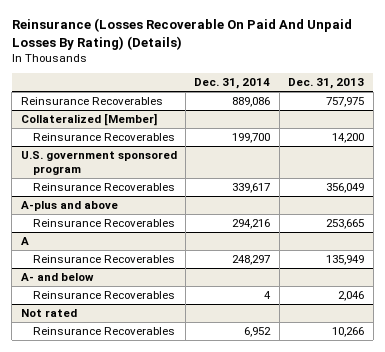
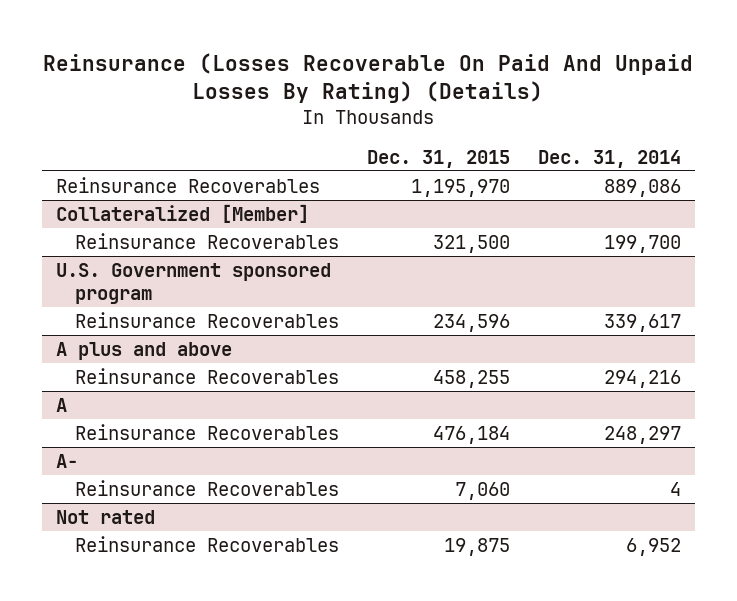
- | Dec. 31, 2014 | Dec. 31, 2013
+ | Dec. 31, 2015 | Dec. 31, 2014
- U.S. government sponsored program
+ U.S. Government sponsored program
- A-plus and above
+ A plus and above
- A- and below
+ A-

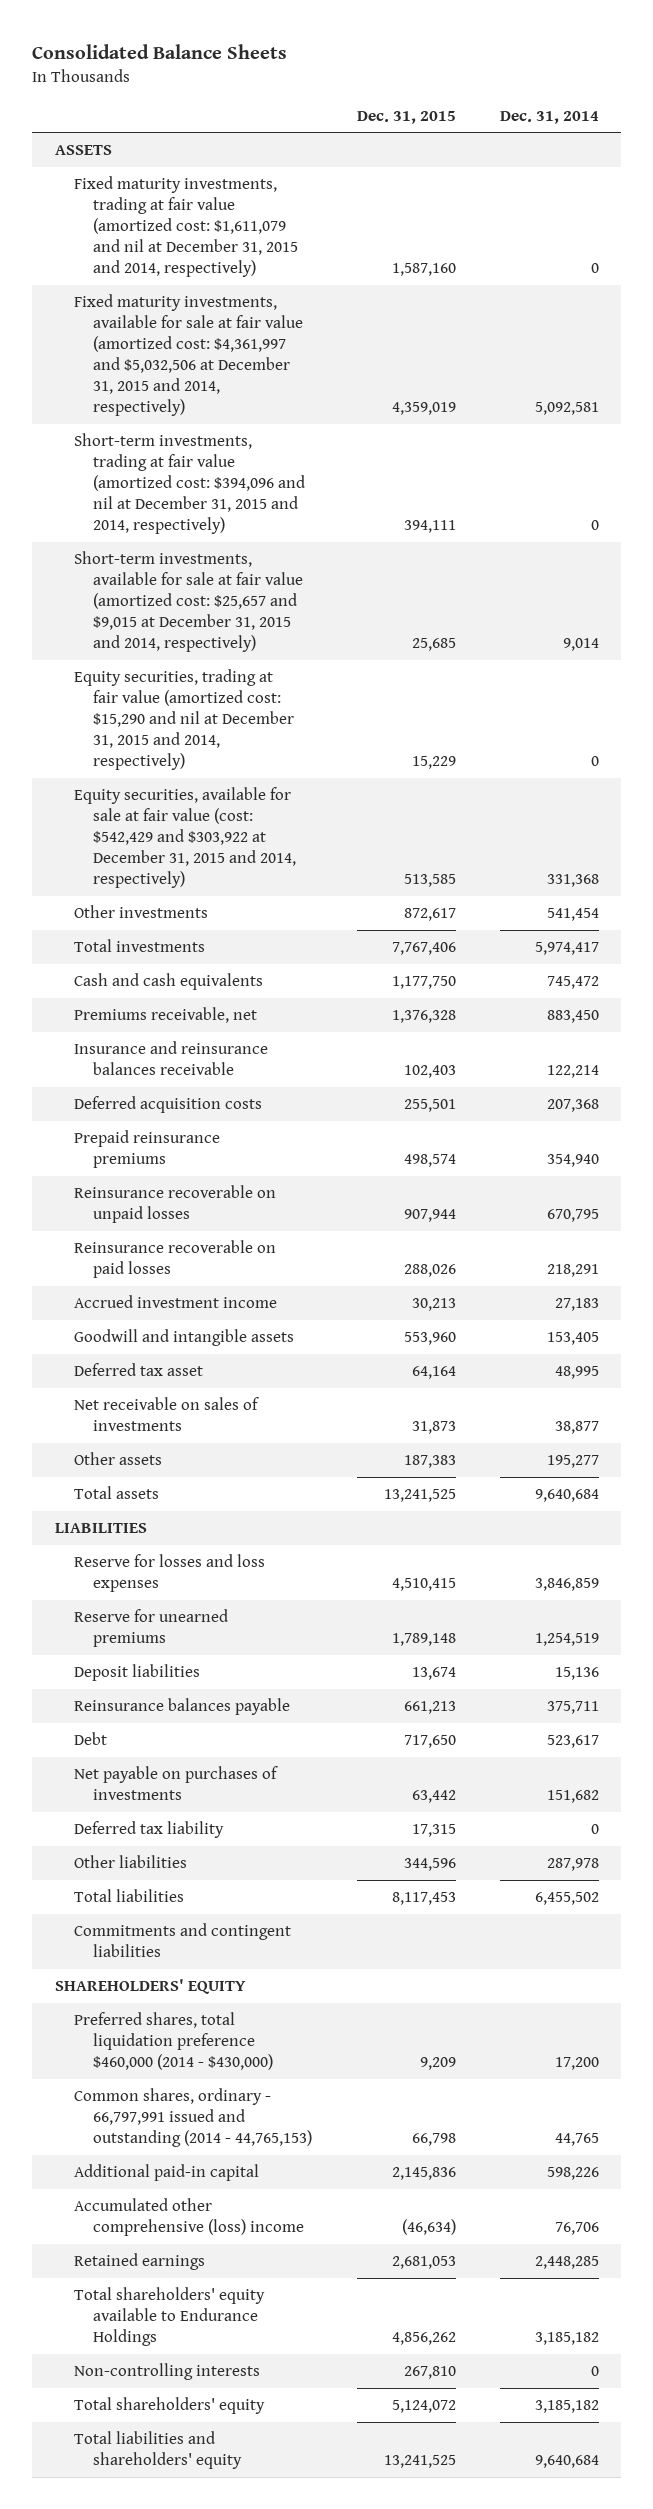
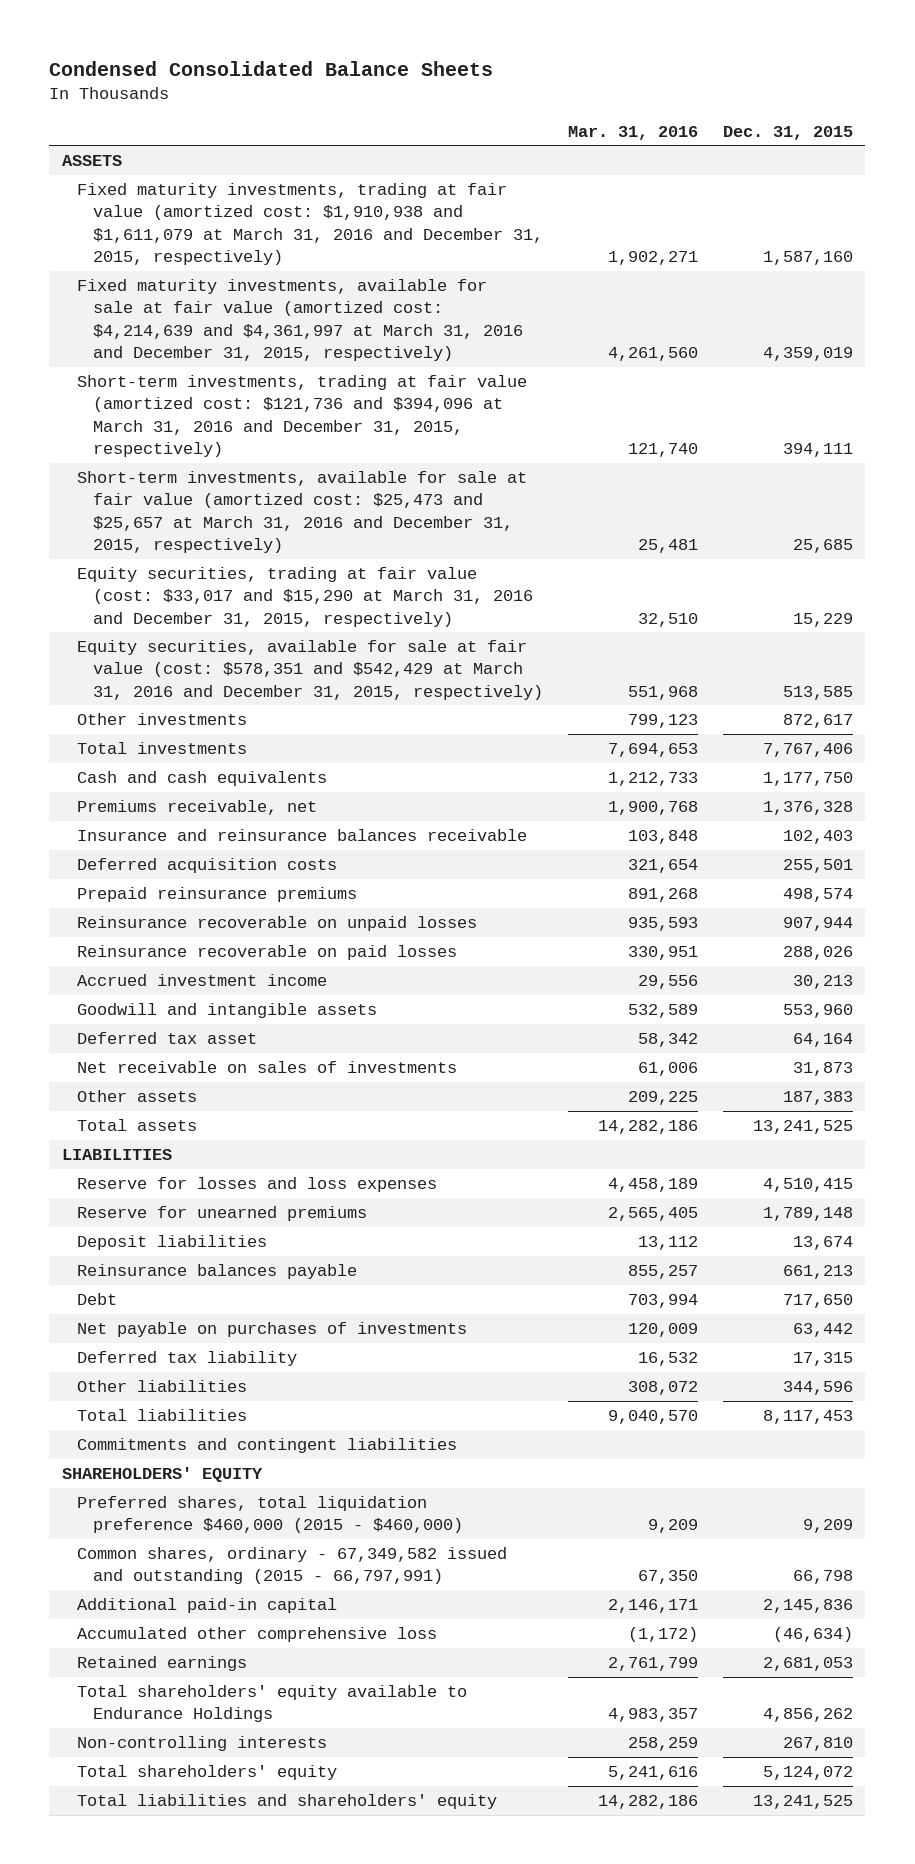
- Consolidated Balance Sheets
+ Condensed Consolidated Balance Sheets
- | Dec. 31, 2015 | Dec. 31, 2014
+ | Mar. 31, 2016 | Dec. 31, 2015
- Fixed maturity investments, trading at fair value (amortized cost: $1,611,079 and nil at December 31, 2015 and 2014, respectively) | 1,587,160 | 0
- Fixed maturity investments, available for sale at fair value (amortized cost: $4,361,997 and $5,032,506 at December 31, 2015 and 2014, respectively) | 4,359,019 | 5,092,581
- Short-term investments, trading at fair value (amortized cost: $394,096 and nil at December 31, 2015 and 2014, respectively) | 394,111 | 0
- Short-term investments, available for sale at fair value (amortized cost: $25,657 and $9,015 at December 31, 2015 and 2014, respectively) | 25,685 | 9,014
- Equity securities, trading at fair value (amortized cost: $15,290 and nil at December 31, 2015 and 2014, respectively) | 15,229 | 0
- Equity securities, available for sale at fair value (cost: $542,429 and $303,922 at December 31, 2015 and 2014, respectively) | 513,585 | 331,368
+ Fixed maturity investments, trading at fair value (amortized cost: $1,910,938 and $1,611,079 at March 31, 2016 and December 31, 2015, respectively) | 1,902,271 | 1,587,160
+ Fixed maturity investments, available for sale at fair value (amortized cost: $4,214,639 and $4,361,997 at March 31, 2016 and December 31, 2015, respectively) | 4,261,560 | 4,359,019
+ Short-term investments, trading at fair value (amortized cost: $121,736 and $394,096 at March 31, 2016 and December 31, 2015, respectively) | 121,740 | 394,111
+ Short-term investments, available for sale at fair value (amortized cost: $25,473 and $25,657 at March 31, 2016 and December 31, 2015, respectively) | 25,481 | 25,685
+ Equity securities, trading at fair value (cost: $33,017 and $15,290 at March 31, 2016 and December 31, 2015, respectively) | 32,510 | 15,229
+ Equity securities, available for sale at fair value (cost: $578,351 and $542,429 at March 31, 2016 and December 31, 2015, respectively) | 551,968 | 513,585
- Preferred shares, total liquidation preference $460,000 (2014 - $430,000) | 9,209 | 17,200
- Common shares, ordinary - 66,797,991 issued and outstanding (2014 - 44,765,153) | 66,798 | 44,765
+ Preferred shares, total liquidation preference $460,000 (2015 - $460,000) | 9,209 | 9,209
+ Common shares, ordinary - 67,349,582 issued and outstanding (2015 - 66,797,991) | 67,350 | 66,798
- Accumulated other comprehensive (loss) income | (46,634) | 76,706
+ Accumulated other comprehensive loss | (1,172) | (46,634)

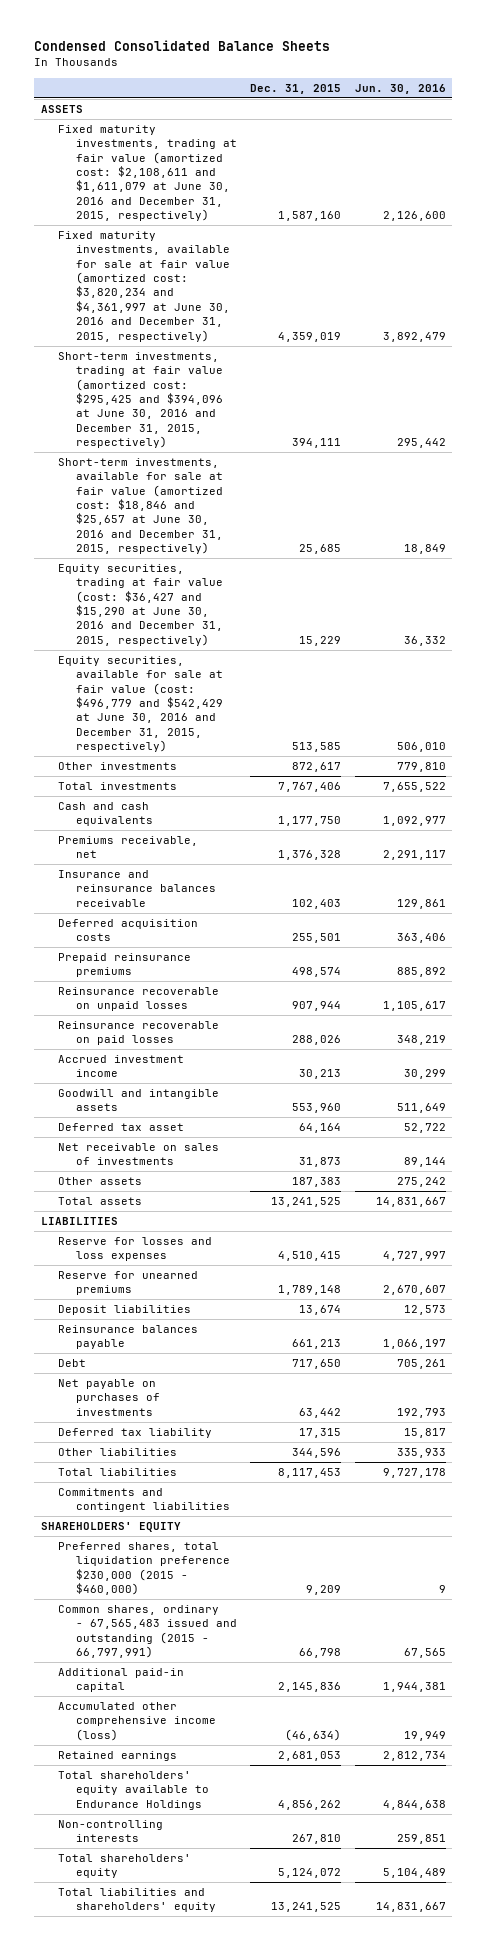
- | Mar. 31, 2016 | Dec. 31, 2015
+ | Dec. 31, 2015 | Jun. 30, 2016
- Fixed maturity investments, trading at fair value (amortized cost: $1,910,938 and $1,611,079 at March 31, 2016 and December 31, 2015, respectively) | 1,902,271 | 1,587,160
- Fixed maturity investments, available for sale at fair value (amortized cost: $4,214,639 and $4,361,997 at March 31, 2016 and December 31, 2015, respectively) | 4,261,560 | 4,359,019
- Short-term investments, trading at fair value (amortized cost: $121,736 and $394,096 at March 31, 2016 and December 31, 2015, respectively) | 121,740 | 394,111
- Short-term investments, available for sale at fair value (amortized cost: $25,473 and $25,657 at March 31, 2016 and December 31, 2015, respectively) | 25,481 | 25,685
- Equity securities, trading at fair value (cost: $33,017 and $15,290 at March 31, 2016 and December 31, 2015, respectively) | 32,510 | 15,229
- Equity securities, available for sale at fair value (cost: $578,351 and $542,429 at March 31, 2016 and December 31, 2015, respectively) | 551,968 | 513,585
+ Fixed maturity investments, trading at fair value (amortized cost: $2,108,611 and $1,611,079 at June 30, 2016 and December 31, 2015, respectively) | 1,587,160 | 2,126,600
+ Fixed maturity investments, available for sale at fair value (amortized cost: $3,820,234 and $4,361,997 at June 30, 2016 and December 31, 2015, respectively) | 4,359,019 | 3,892,479
+ Short-term investments, trading at fair value (amortized cost: $295,425 and $394,096 at June 30, 2016 and December 31, 2015, respectively) | 394,111 | 295,442
+ Short-term investments, available for sale at fair value (amortized cost: $18,846 and $25,657 at June 30, 2016 and December 31, 2015, respectively) | 25,685 | 18,849
+ Equity securities, trading at fair value (cost: $36,427 and $15,290 at June 30, 2016 and December 31, 2015, respectively) | 15,229 | 36,332
+ Equity securities, available for sale at fair value (cost: $496,779 and $542,429 at June 30, 2016 and December 31, 2015, respectively) | 513,585 | 506,010
- Preferred shares, total liquidation preference $460,000 (2015 - $460,000) | 9,209 | 9,209
- Common shares, ordinary - 67,349,582 issued and outstanding (2015 - 66,797,991) | 67,350 | 66,798
+ Preferred shares, total liquidation preference $230,000 (2015 - $460,000) | 9,209 | 9
+ Common shares, ordinary - 67,565,483 issued and outstanding (2015 - 66,797,991) | 66,798 | 67,565
- Accumulated other comprehensive loss | (1,172) | (46,634)
+ Accumulated other comprehensive income (loss) | (46,634) | 19,949

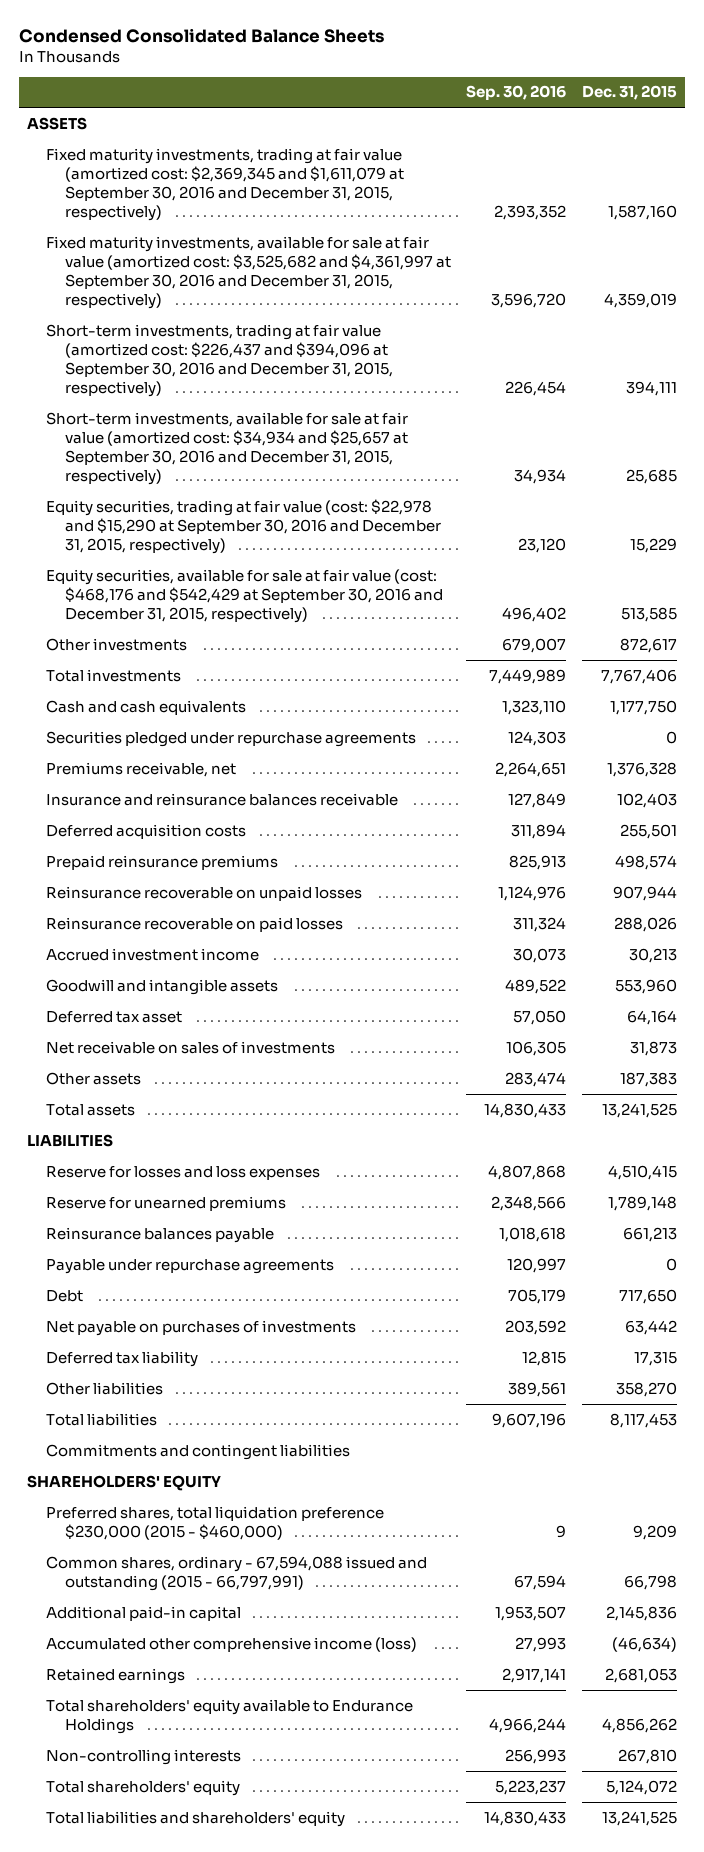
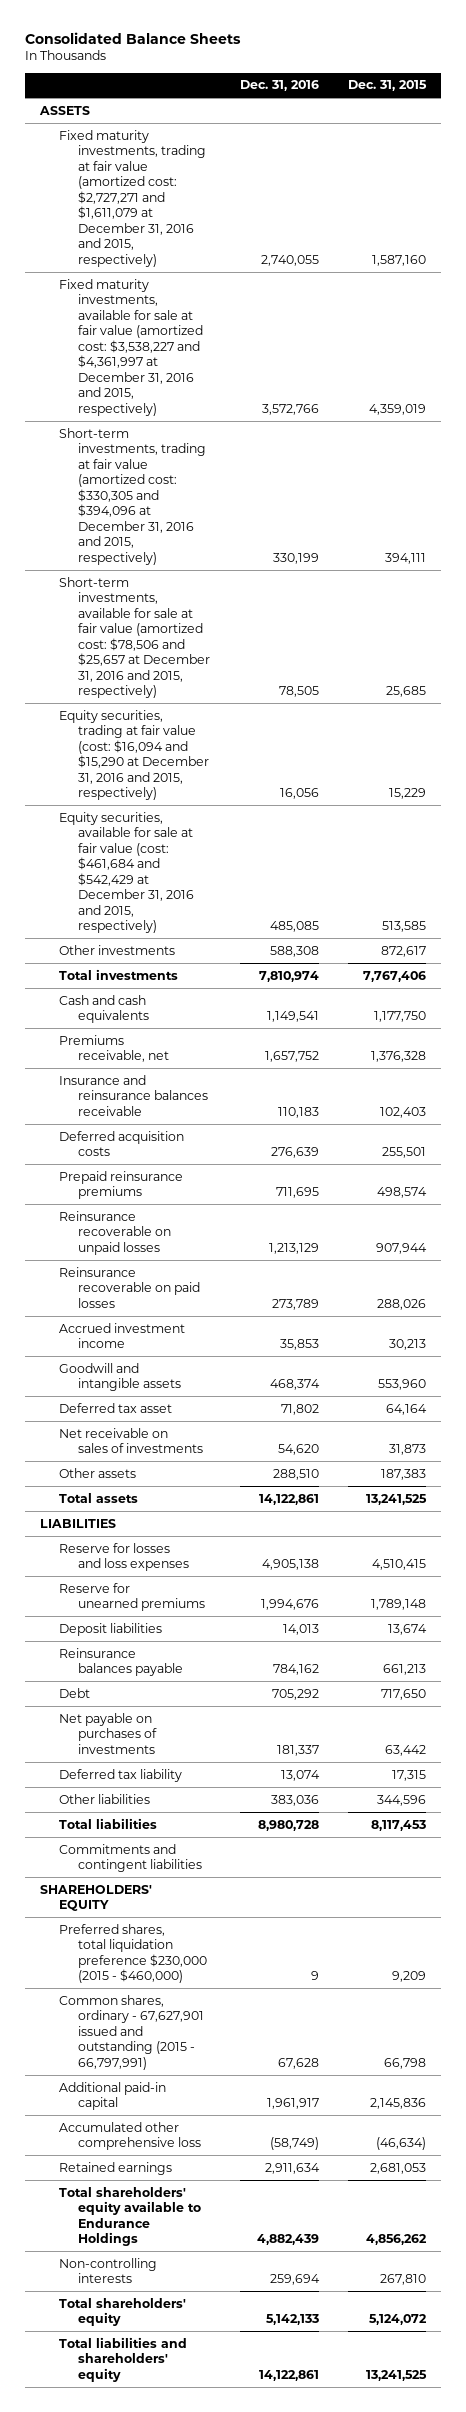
- Condensed Consolidated Balance Sheets
+ Consolidated Balance Sheets
- | Sep. 30, 2016 | Dec. 31, 2015
+ | Dec. 31, 2016 | Dec. 31, 2015
- Fixed maturity investments, trading at fair value (amortized cost: $2,369,345 and $1,611,079 at September 30, 2016 and December 31, 2015, respectively) | 2,393,352 | 1,587,160
- Fixed maturity investments, available for sale at fair value (amortized cost: $3,525,682 and $4,361,997 at September 30, 2016 and December 31, 2015, respectively) | 3,596,720 | 4,359,019
- Short-term investments, trading at fair value (amortized cost: $226,437 and $394,096 at September 30, 2016 and December 31, 2015, respectively) | 226,454 | 394,111
- Short-term investments, available for sale at fair value (amortized cost: $34,934 and $25,657 at September 30, 2016 and December 31, 2015, respectively) | 34,934 | 25,685
- Equity securities, trading at fair value (cost: $22,978 and $15,290 at September 30, 2016 and December 31, 2015, respectively) | 23,120 | 15,229
- Equity securities, available for sale at fair value (cost: $468,176 and $542,429 at September 30, 2016 and December 31, 2015, respectively) | 496,402 | 513,585
+ Fixed maturity investments, trading at fair value (amortized cost: $2,727,271 and $1,611,079 at December 31, 2016 and 2015, respectively) | 2,740,055 | 1,587,160
+ Fixed maturity investments, available for sale at fair value (amortized cost: $3,538,227 and $4,361,997 at December 31, 2016 and 2015, respectively) | 3,572,766 | 4,359,019
+ Short-term investments, trading at fair value (amortized cost: $330,305 and $394,096 at December 31, 2016 and 2015, respectively) | 330,199 | 394,111
+ Short-term investments, available for sale at fair value (amortized cost: $78,506 and $25,657 at December 31, 2016 and 2015, respectively) | 78,505 | 25,685
+ Equity securities, trading at fair value (cost: $16,094 and $15,290 at December 31, 2016 and 2015, respectively) | 16,056 | 15,229
+ Equity securities, available for sale at fair value (cost: $461,684 and $542,429 at December 31, 2016 and 2015, respectively) | 485,085 | 513,585
- Securities pledged under repurchase agreements | 124,303 | 0
+ Deposit liabilities | 14,013 | 13,674
- Payable under repurchase agreements | 120,997 | 0
- Other liabilities | 389,561 | 358,270
+ Other liabilities | 383,036 | 344,596
- Common shares, ordinary - 67,594,088 issued and outstanding (2015 - 66,797,991) | 67,594 | 66,798
+ Common shares, ordinary - 67,627,901 issued and outstanding (2015 - 66,797,991) | 67,628 | 66,798
- Accumulated other comprehensive income (loss) | 27,993 | (46,634)
+ Accumulated other comprehensive loss | (58,749) | (46,634)

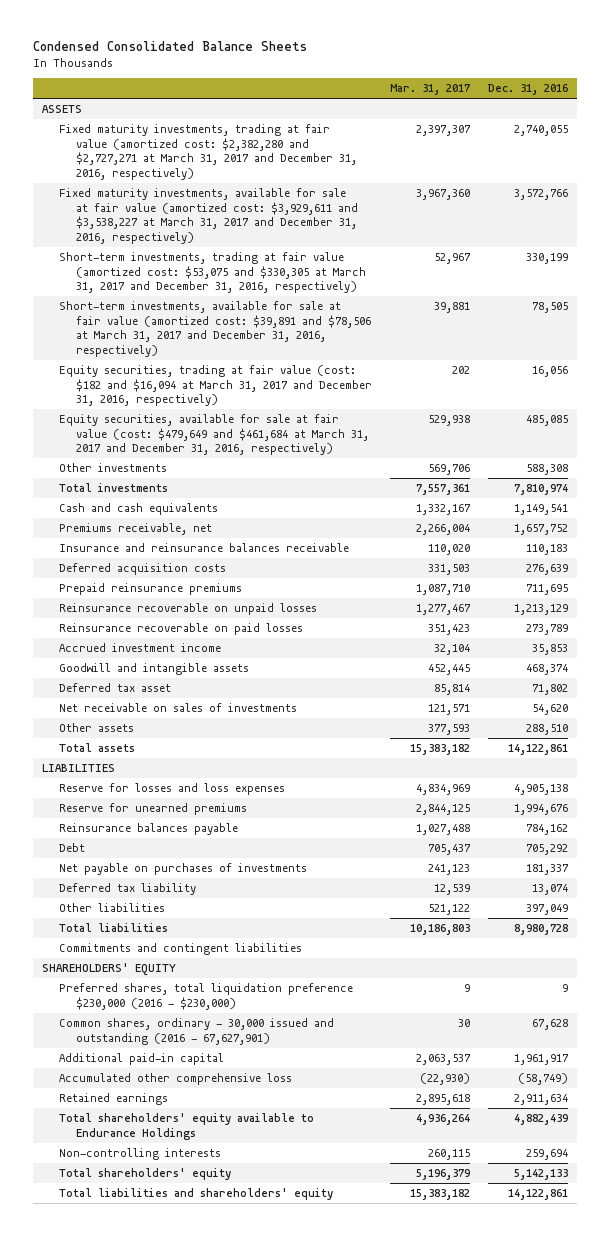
- Consolidated Balance Sheets
+ Condensed Consolidated Balance Sheets
- | Dec. 31, 2016 | Dec. 31, 2015
+ | Mar. 31, 2017 | Dec. 31, 2016
- Fixed maturity investments, trading at fair value (amortized cost: $2,727,271 and $1,611,079 at December 31, 2016 and 2015, respectively) | 2,740,055 | 1,587,160
- Fixed maturity investments, available for sale at fair value (amortized cost: $3,538,227 and $4,361,997 at December 31, 2016 and 2015, respectively) | 3,572,766 | 4,359,019
- Short-term investments, trading at fair value (amortized cost: $330,305 and $394,096 at December 31, 2016 and 2015, respectively) | 330,199 | 394,111
- Short-term investments, available for sale at fair value (amortized cost: $78,506 and $25,657 at December 31, 2016 and 2015, respectively) | 78,505 | 25,685
- Equity securities, trading at fair value (cost: $16,094 and $15,290 at December 31, 2016 and 2015, respectively) | 16,056 | 15,229
- Equity securities, available for sale at fair value (cost: $461,684 and $542,429 at December 31, 2016 and 2015, respectively) | 485,085 | 513,585
+ Fixed maturity investments, trading at fair value (amortized cost: $2,382,280 and $2,727,271 at March 31, 2017 and December 31, 2016, respectively) | 2,397,307 | 2,740,055
+ Fixed maturity investments, available for sale at fair value (amortized cost: $3,929,611 and $3,538,227 at March 31, 2017 and December 31, 2016, respectively) | 3,967,360 | 3,572,766
+ Short-term investments, trading at fair value (amortized cost: $53,075 and $330,305 at March 31, 2017 and December 31, 2016, respectively) | 52,967 | 330,199
+ Short-term investments, available for sale at fair value (amortized cost: $39,891 and $78,506 at March 31, 2017 and December 31, 2016, respectively) | 39,881 | 78,505
+ Equity securities, trading at fair value (cost: $182 and $16,094 at March 31, 2017 and December 31, 2016, respectively) | 202 | 16,056
+ Equity securities, available for sale at fair value (cost: $479,649 and $461,684 at March 31, 2017 and December 31, 2016, respectively) | 529,938 | 485,085
- Deposit liabilities | 14,013 | 13,674
- Other liabilities | 383,036 | 344,596
+ Other liabilities | 521,122 | 397,049
- Preferred shares, total liquidation preference $230,000 (2015 - $460,000) | 9 | 9,209
- Common shares, ordinary - 67,627,901 issued and outstanding (2015 - 66,797,991) | 67,628 | 66,798
+ Preferred shares, total liquidation preference $230,000 (2016 - $230,000) | 9 | 9
+ Common shares, ordinary - 30,000 issued and outstanding (2016 - 67,627,901) | 30 | 67,628

